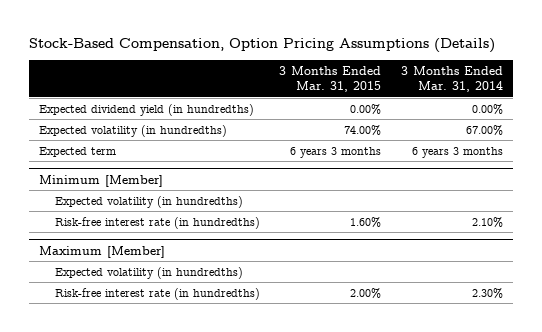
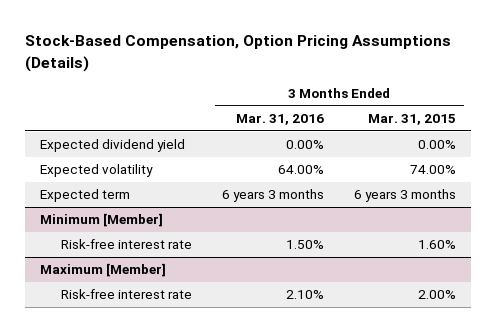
- | 3 Months Ended Mar. 31, 2015 | 3 Months Ended Mar. 31, 2014
+ | 3 Months Ended Mar. 31, 2016 | 3 Months Ended Mar. 31, 2015
- Expected dividend yield (in hundredths) | 0.00% | 0.00%
- Expected volatility (in hundredths) | 74.00% | 67.00%
+ Expected dividend yield | 0.00% | 0.00%
+ Expected volatility | 64.00% | 74.00%
@ Minimum [Member]
- Expected volatility (in hundredths)
- Risk-free interest rate (in hundredths) | 1.60% | 2.10%
+ Risk-free interest rate | 1.50% | 1.60%
@ Maximum [Member]
- Expected volatility (in hundredths)
- Risk-free interest rate (in hundredths) | 2.00% | 2.30%
+ Risk-free interest rate | 2.10% | 2.00%

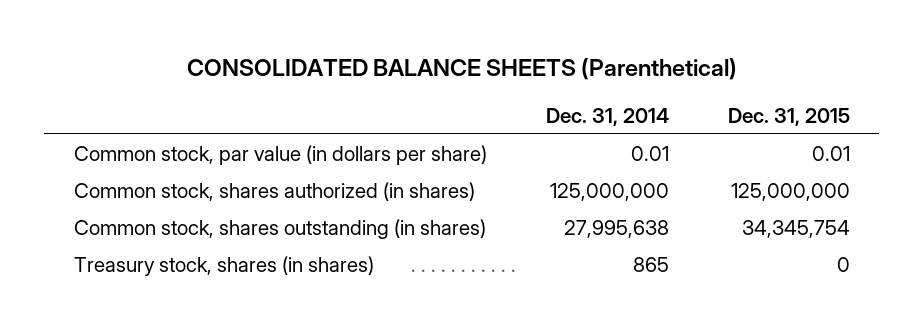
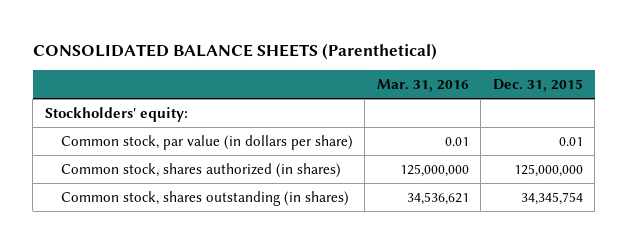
- | Dec. 31, 2014 | Dec. 31, 2015
+ | Mar. 31, 2016 | Dec. 31, 2015
+ Stockholders' equity:
- Treasury stock, shares (in shares) | 865 | 0

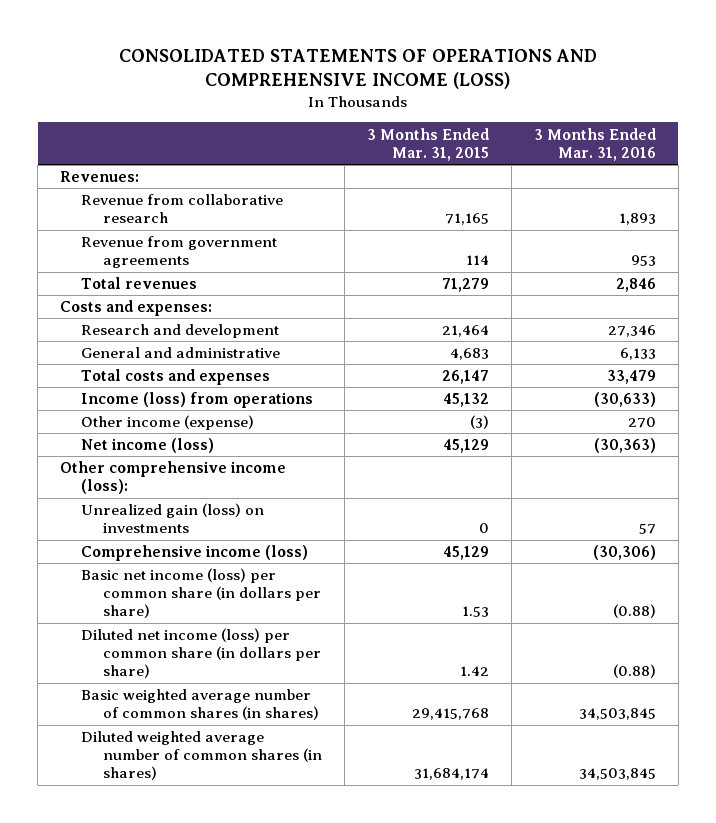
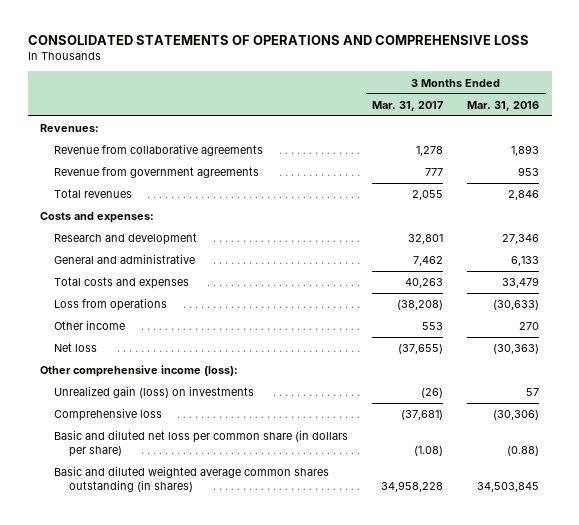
- CONSOLIDATED STATEMENTS OF OPERATIONS AND COMPREHENSIVE INCOME (LOSS)
+ CONSOLIDATED STATEMENTS OF OPERATIONS AND COMPREHENSIVE LOSS
- | 3 Months Ended Mar. 31, 2015 | 3 Months Ended Mar. 31, 2016
+ | 3 Months Ended Mar. 31, 2017 | 3 Months Ended Mar. 31, 2016
- Revenue from collaborative research | 71,165 | 1,893
+ Revenue from collaborative agreements | 1,278 | 1,893
- Income (loss) from operations | 45,132 | (30,633)
- Other income (expense) | (3) | 270
- Net income (loss) | 45,129 | (30,363)
+ Loss from operations | (38,208) | (30,633)
+ Other income | 553 | 270
+ Net loss | (37,655) | (30,363)
- Comprehensive income (loss) | 45,129 | (30,306)
- Basic net income (loss) per common share (in dollars per share) | 1.53 | (0.88)
- Diluted net income (loss) per common share (in dollars per share) | 1.42 | (0.88)
- Basic weighted average number of common shares (in shares) | 29,415,768 | 34,503,845
- Diluted weighted average number of common shares (in shares) | 31,684,174 | 34,503,845
+ Comprehensive loss | (37,681) | (30,306)
+ Basic and diluted net loss per common share (in dollars per share) | (1.08) | (0.88)
+ Basic and diluted weighted average common shares outstanding (in shares) | 34,958,228 | 34,503,845

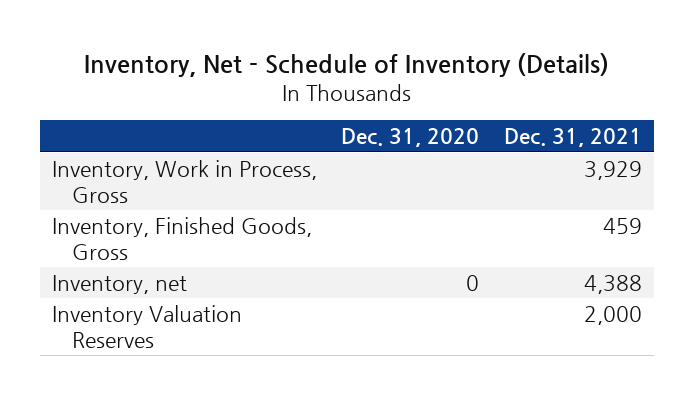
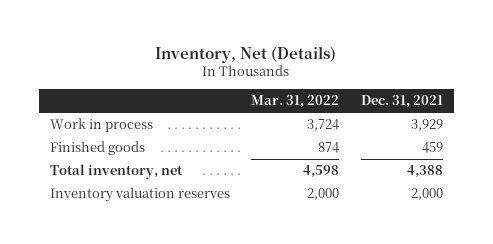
- Inventory, Net - Schedule of Inventory (Details)
+ Inventory, Net (Details)
- | Dec. 31, 2020 | Dec. 31, 2021
+ | Mar. 31, 2022 | Dec. 31, 2021
- Inventory, Work in Process, Gross | | 3,929
- Inventory, Finished Goods, Gross | | 459
- Inventory, net | 0 | 4,388
- Inventory Valuation Reserves | | 2,000
+ Work in process | 3,724 | 3,929
+ Finished goods | 874 | 459
+ Total inventory, net | 4,598 | 4,388
+ Inventory valuation reserves | 2,000 | 2,000

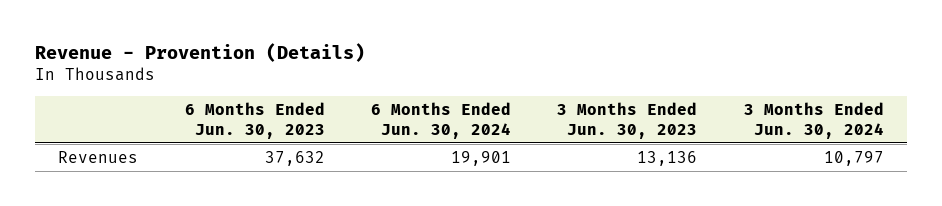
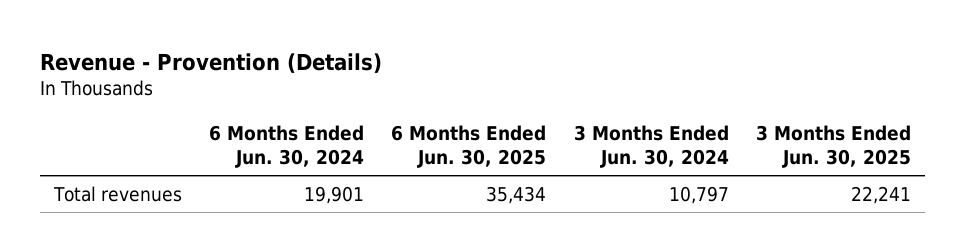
- | 6 Months Ended Jun. 30, 2023 | 6 Months Ended Jun. 30, 2024 | 3 Months Ended Jun. 30, 2023 | 3 Months Ended Jun. 30, 2024
+ | 6 Months Ended Jun. 30, 2024 | 6 Months Ended Jun. 30, 2025 | 3 Months Ended Jun. 30, 2024 | 3 Months Ended Jun. 30, 2025
- Revenues | 37,632 | 19,901 | 13,136 | 10,797
+ Total revenues | 19,901 | 35,434 | 10,797 | 22,241

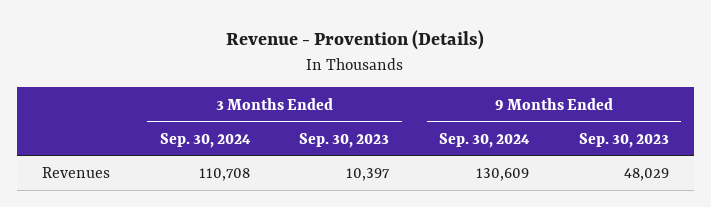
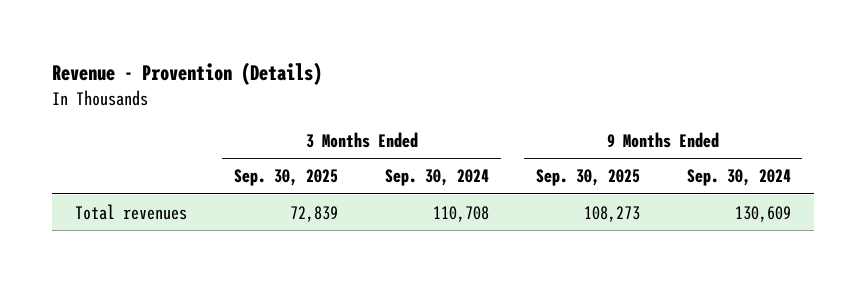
- | 3 Months Ended Sep. 30, 2024 | 3 Months Ended Sep. 30, 2023 | 9 Months Ended Sep. 30, 2024 | 9 Months Ended Sep. 30, 2023
+ | 3 Months Ended Sep. 30, 2025 | 3 Months Ended Sep. 30, 2024 | 9 Months Ended Sep. 30, 2025 | 9 Months Ended Sep. 30, 2024
- Revenues | 110,708 | 10,397 | 130,609 | 48,029
+ Total revenues | 72,839 | 110,708 | 108,273 | 130,609

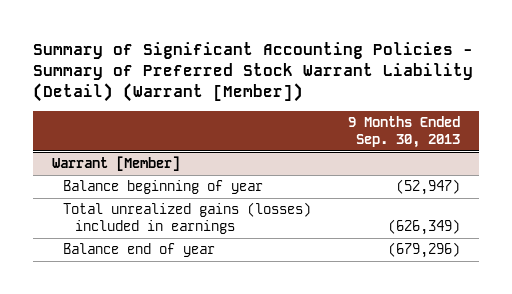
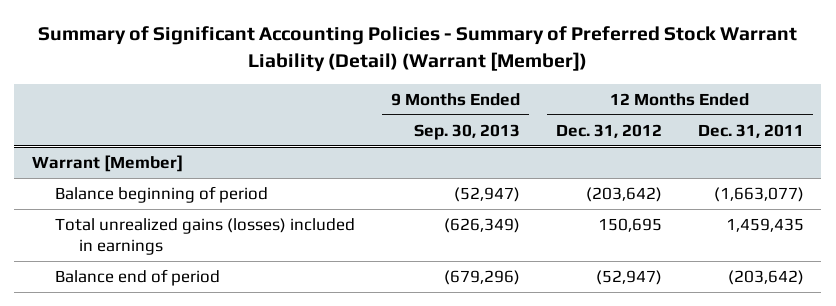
- | 9 Months Ended Sep. 30, 2013
+ | 9 Months Ended Sep. 30, 2013 | 12 Months Ended Dec. 31, 2012 | 12 Months Ended Dec. 31, 2011
@ Warrant [Member]
- Balance beginning of year | (52,947)
+ Balance beginning of period | (52,947) | (203,642) | (1,663,077)
- Balance end of year | (679,296)
+ Balance end of period | (679,296) | (52,947) | (203,642)

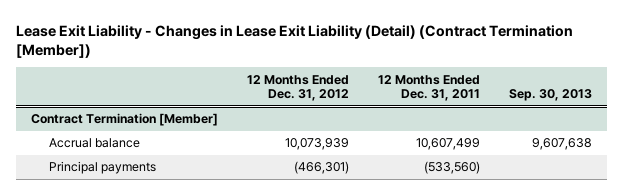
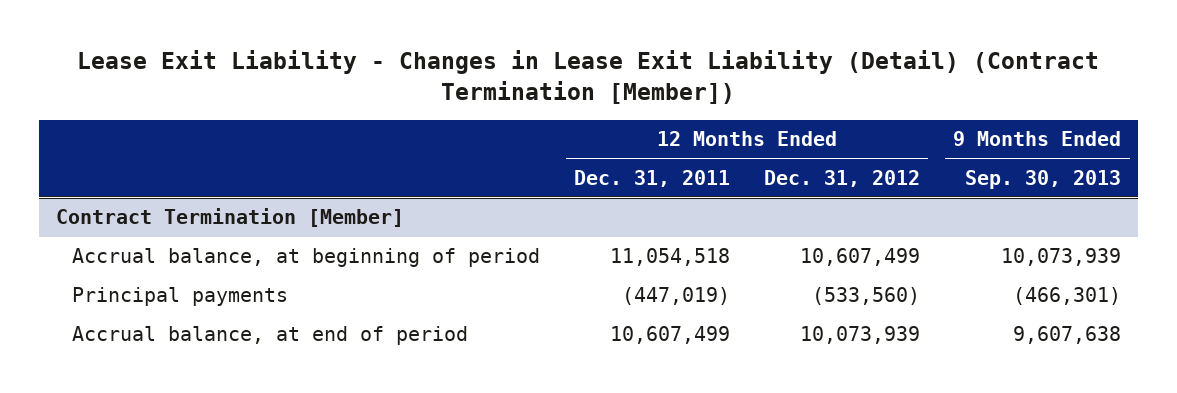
- | 12 Months Ended Dec. 31, 2012 | 12 Months Ended Dec. 31, 2011 | Sep. 30, 2013
+ | 12 Months Ended Dec. 31, 2011 | 12 Months Ended Dec. 31, 2012 | 9 Months Ended Sep. 30, 2013
@ Contract Termination [Member]
- Accrual balance | 10,073,939 | 10,607,499 | 9,607,638
- Principal payments | (466,301) | (533,560) |
+ Accrual balance, at beginning of period | 11,054,518 | 10,607,499 | 10,073,939
+ Principal payments | (447,019) | (533,560) | (466,301)
+ Accrual balance, at end of period | 10,607,499 | 10,073,939 | 9,607,638

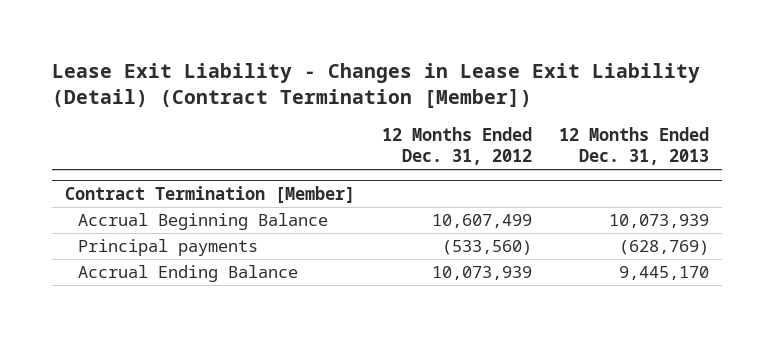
- | 12 Months Ended Dec. 31, 2011 | 12 Months Ended Dec. 31, 2012 | 9 Months Ended Sep. 30, 2013
+ | 12 Months Ended Dec. 31, 2012 | 12 Months Ended Dec. 31, 2013
@ Contract Termination [Member]
- Accrual balance, at beginning of period | 11,054,518 | 10,607,499 | 10,073,939
+ Accrual Beginning Balance | 10,607,499 | 10,073,939
- Accrual balance, at end of period | 10,607,499 | 10,073,939 | 9,607,638
+ Accrual Ending Balance | 10,073,939 | 9,445,170

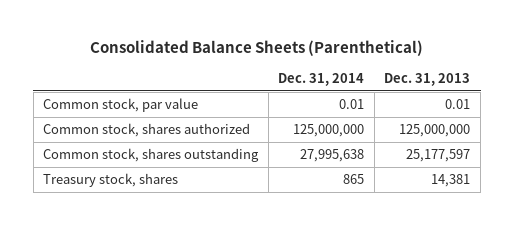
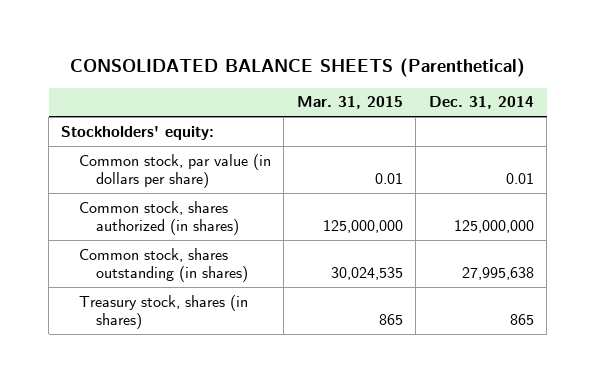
- Consolidated Balance Sheets (Parenthetical)
+ CONSOLIDATED BALANCE SHEETS (Parenthetical)
- | Dec. 31, 2014 | Dec. 31, 2013
+ | Mar. 31, 2015 | Dec. 31, 2014
- Common stock, par value | 0.01 | 0.01
- Common stock, shares authorized | 125,000,000 | 125,000,000
- Common stock, shares outstanding | 27,995,638 | 25,177,597
- Treasury stock, shares | 865 | 14,381
+ Stockholders' equity:
+ Common stock, par value (in dollars per share) | 0.01 | 0.01
+ Common stock, shares authorized (in shares) | 125,000,000 | 125,000,000
+ Common stock, shares outstanding (in shares) | 30,024,535 | 27,995,638
+ Treasury stock, shares (in shares) | 865 | 865

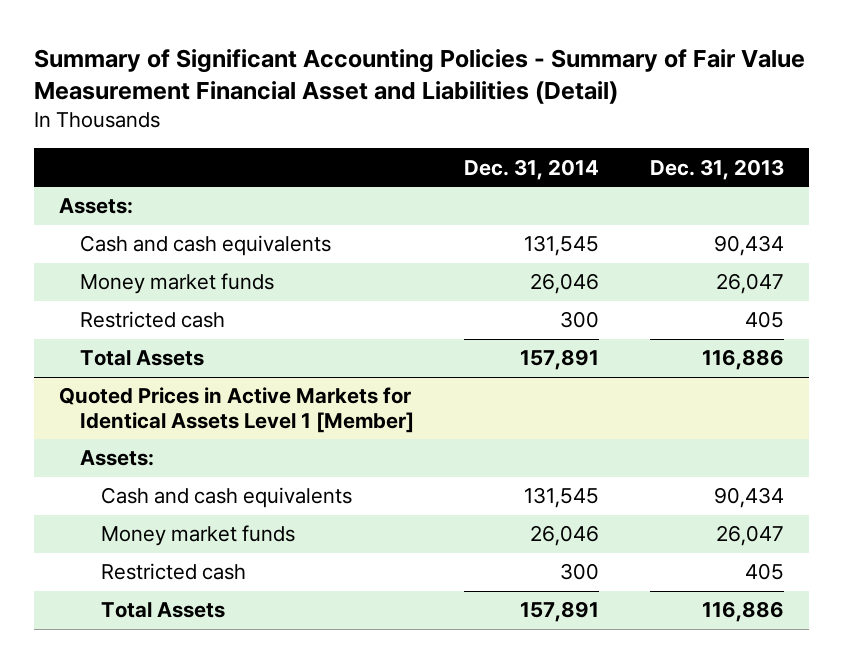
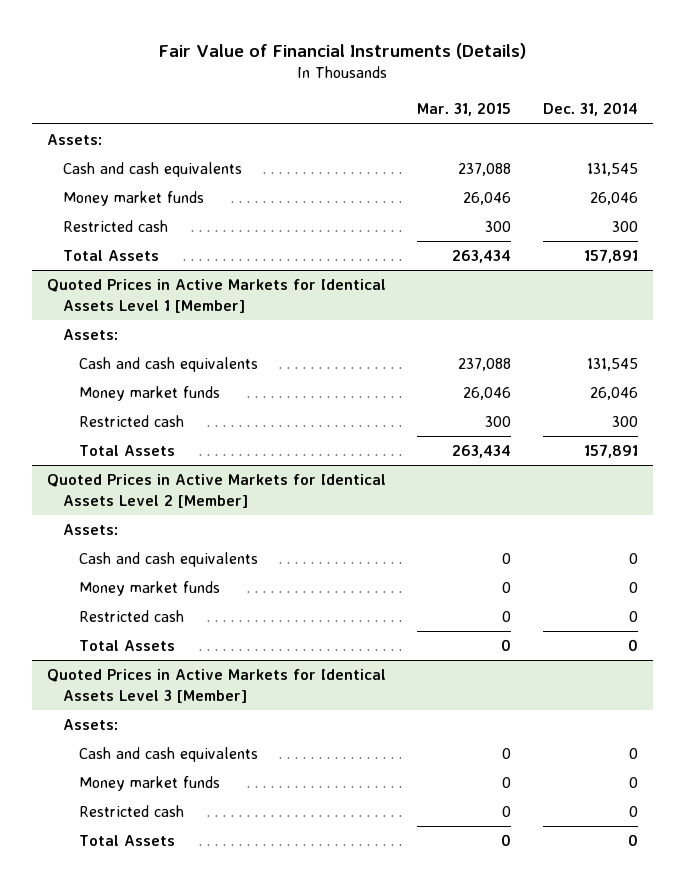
- Summary of Significant Accounting Policies - Summary of Fair Value Measurement Financial Asset and Liabilities (Detail)
+ Fair Value of Financial Instruments (Details)
- | Dec. 31, 2014 | Dec. 31, 2013
+ | Mar. 31, 2015 | Dec. 31, 2014
+ Quoted Prices in Active Markets for Identical Assets Level 2 [Member]
+ Assets:
+ Cash and cash equivalents | 0 | 0
+ Money market funds | 0 | 0
+ Restricted cash | 0 | 0
+ Total Assets | 0 | 0
+ Quoted Prices in Active Markets for Identical Assets Level 3 [Member]
+ Assets:
+ Cash and cash equivalents | 0 | 0
+ Money market funds | 0 | 0
+ Restricted cash | 0 | 0
+ Total Assets | 0 | 0

